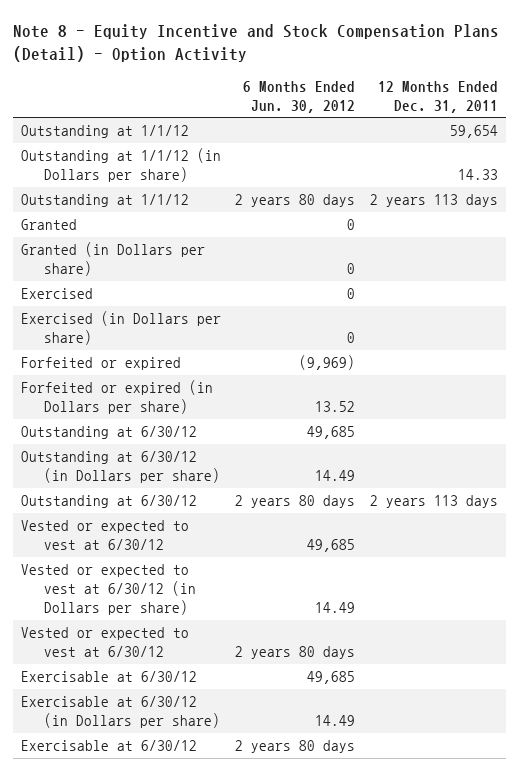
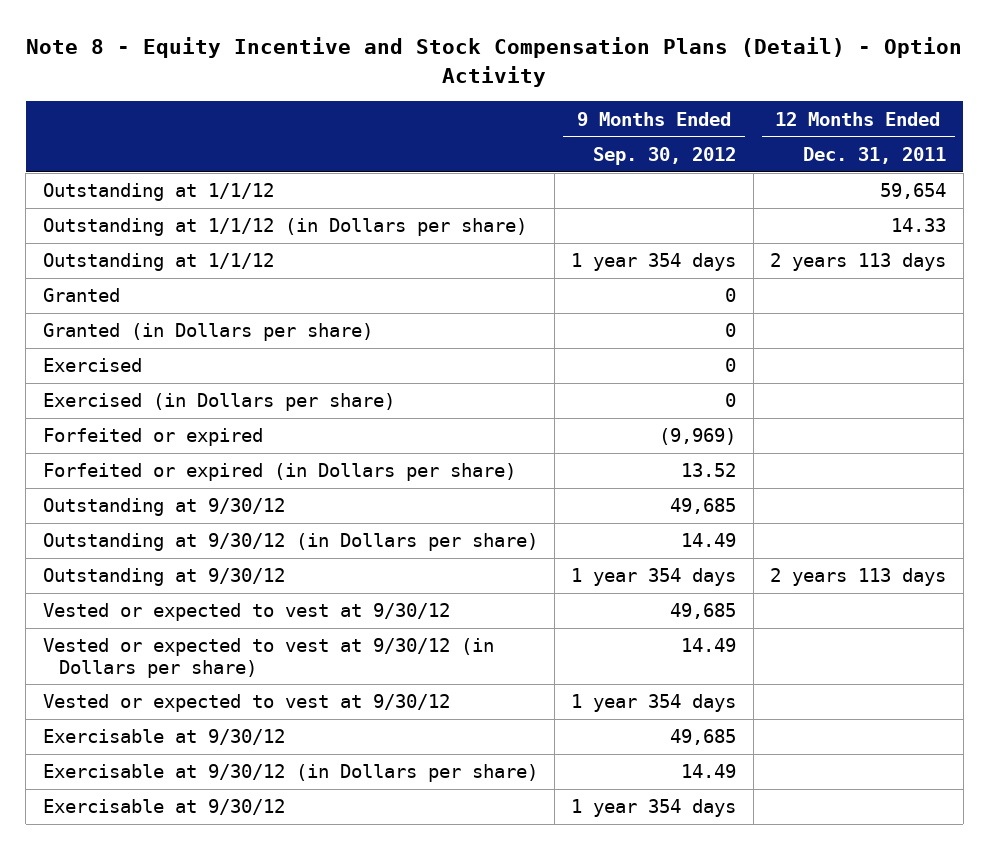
- | 6 Months Ended Jun. 30, 2012 | 12 Months Ended Dec. 31, 2011
+ | 9 Months Ended Sep. 30, 2012 | 12 Months Ended Dec. 31, 2011
- Outstanding at 6/30/12 | 49,685 |
- Outstanding at 6/30/12 (in Dollars per share) | 14.49 |
- Outstanding at 6/30/12 | 2 years 80 days | 2 years 113 days
- Vested or expected to vest at 6/30/12 | 49,685 |
- Vested or expected to vest at 6/30/12 (in Dollars per share) | 14.49 |
- Vested or expected to vest at 6/30/12 | 2 years 80 days |
- Exercisable at 6/30/12 | 49,685 |
- Exercisable at 6/30/12 (in Dollars per share) | 14.49 |
- Exercisable at 6/30/12 | 2 years 80 days |
+ Outstanding at 9/30/12 | 49,685 |
+ Outstanding at 9/30/12 (in Dollars per share) | 14.49 |
+ Outstanding at 9/30/12 | 1 year 354 days | 2 years 113 days
+ Vested or expected to vest at 9/30/12 | 49,685 |
+ Vested or expected to vest at 9/30/12 (in Dollars per share) | 14.49 |
+ Vested or expected to vest at 9/30/12 | 1 year 354 days |
+ Exercisable at 9/30/12 | 49,685 |
+ Exercisable at 9/30/12 (in Dollars per share) | 14.49 |
+ Exercisable at 9/30/12 | 1 year 354 days |

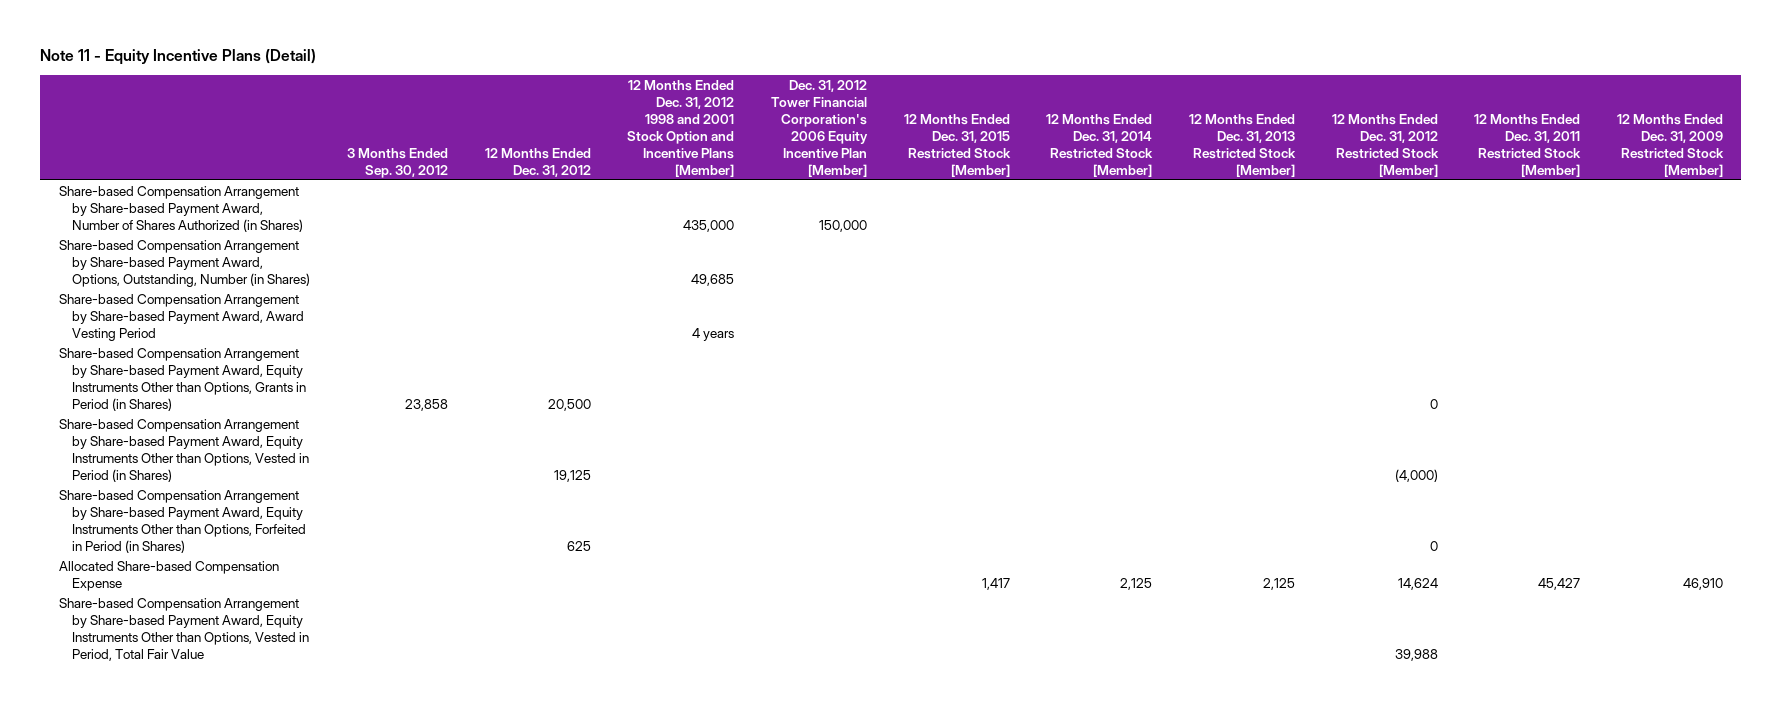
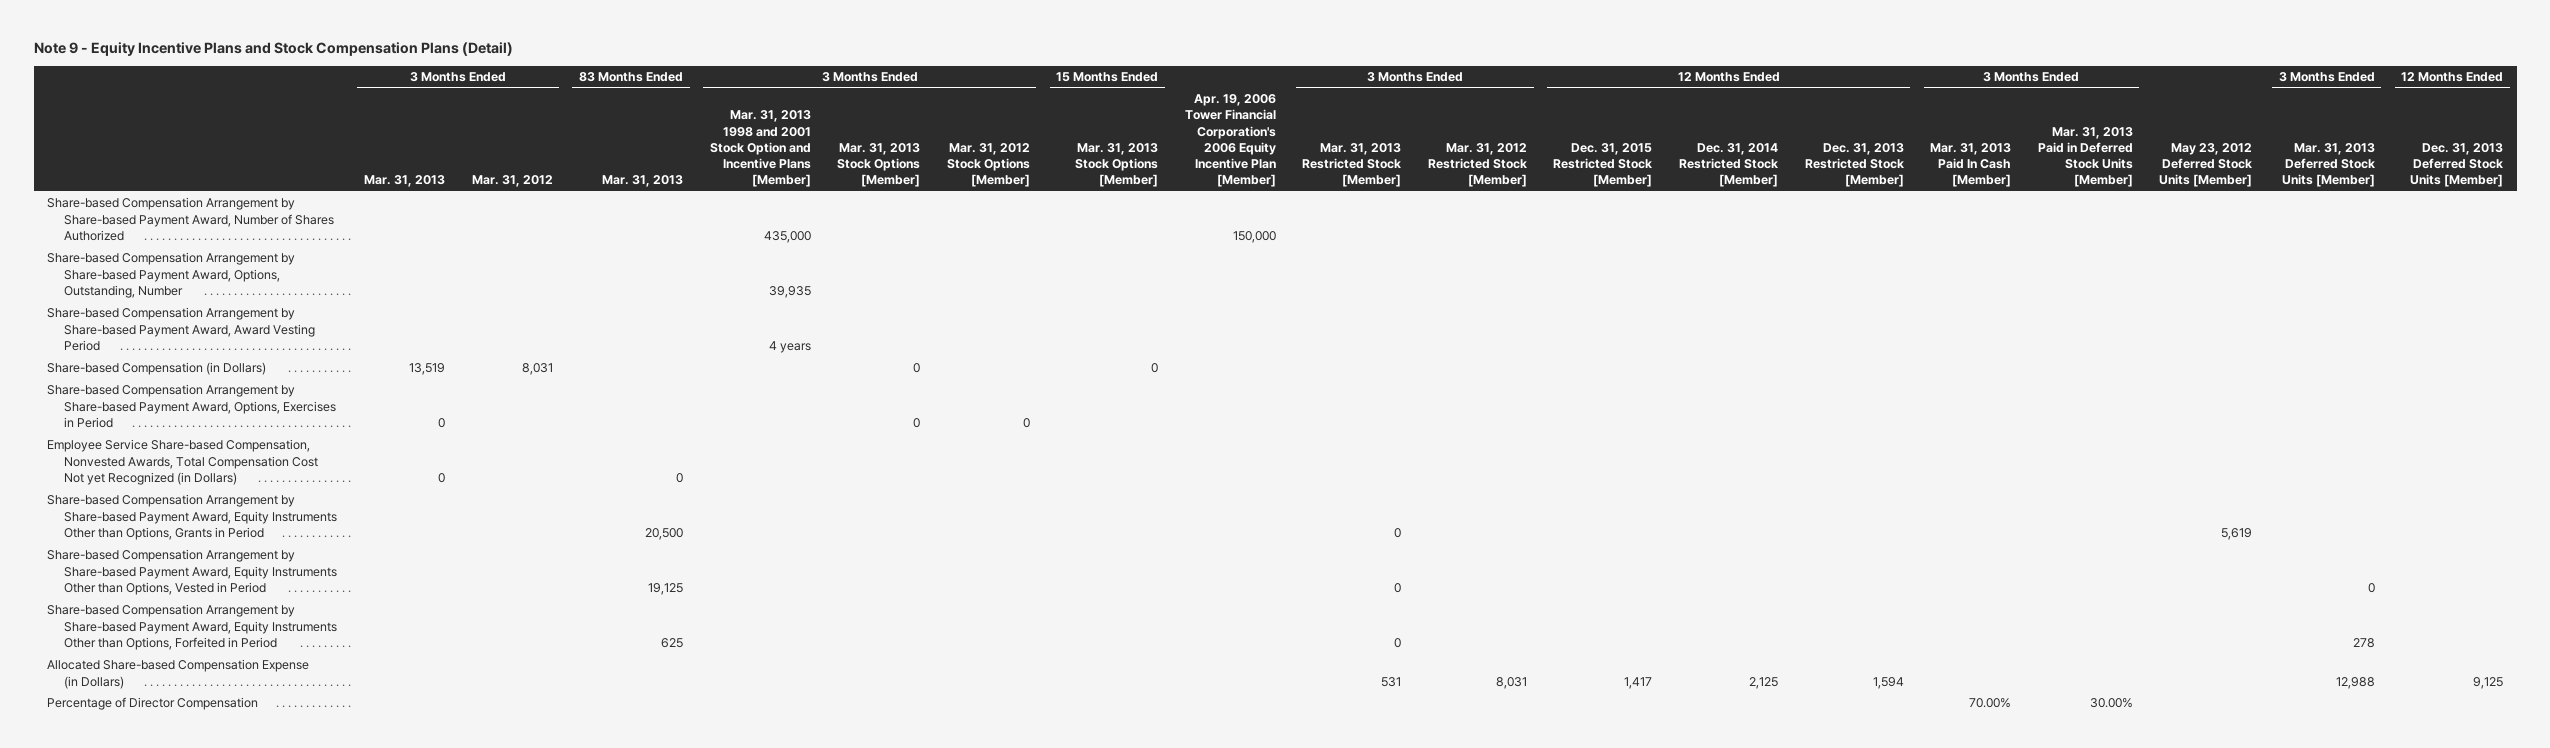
- Note 11 - Equity Incentive Plans (Detail)
+ Note 9 - Equity Incentive Plans and Stock Compensation Plans (Detail)
- | 3 Months Ended Sep. 30, 2012 | 12 Months Ended Dec. 31, 2012 | 12 Months Ended Dec. 31, 2012 1998 and 2001 Stock Option and Incentive Plans [Member] | Dec. 31, 2012 Tower Financial Corporation's 2006 Equity Incentive Plan [Member] | 12 Months Ended Dec. 31, 2015 Restricted Stock [Member] | 12 Months Ended Dec. 31, 2014 Restricted Stock [Member] | 12 Months Ended Dec. 31, 2013 Restricted Stock [Member] | 12 Months Ended Dec. 31, 2012 Restricted Stock [Member] | 12 Months Ended Dec. 31, 2011 Restricted Stock [Member] | 12 Months Ended Dec. 31, 2009 Restricted Stock [Member]
+ | 3 Months Ended Mar. 31, 2013 | 3 Months Ended Mar. 31, 2012 | 83 Months Ended Mar. 31, 2013 | 3 Months Ended Mar. 31, 2013 1998 and 2001 Stock Option and Incentive Plans [Member] | 3 Months Ended Mar. 31, 2013 Stock Options [Member] | 3 Months Ended Mar. 31, 2012 Stock Options [Member] | 15 Months Ended Mar. 31, 2013 Stock Options [Member] | Apr. 19, 2006 Tower Financial Corporation's 2006 Equity Incentive Plan [Member] | 3 Months Ended Mar. 31, 2013 Restricted Stock [Member] | 3 Months Ended Mar. 31, 2012 Restricted Stock [Member] | 12 Months Ended Dec. 31, 2015 Restricted Stock [Member] | 12 Months Ended Dec. 31, 2014 Restricted Stock [Member] | 12 Months Ended Dec. 31, 2013 Restricted Stock [Member] | 3 Months Ended Mar. 31, 2013 Paid In Cash [Member] | 3 Months Ended Mar. 31, 2013 Paid in Deferred Stock Units [Member] | May 23, 2012 Deferred Stock Units [Member] | 3 Months Ended Mar. 31, 2013 Deferred Stock Units [Member] | 12 Months Ended Dec. 31, 2013 Deferred Stock Units [Member]
- Share-based Compensation Arrangement by Share-based Payment Award, Number of Shares Authorized (in Shares) | | | 435,000 | 150,000 | | | | | |
- Share-based Compensation Arrangement by Share-based Payment Award, Options, Outstanding, Number (in Shares) | | | 49,685 | | | | | | |
+ Share-based Compensation Arrangement by Share-based Payment Award, Number of Shares Authorized | | | | 435,000 | | | | 150,000 | | | | | | | | | |
+ Share-based Compensation Arrangement by Share-based Payment Award, Options, Outstanding, Number | | | | 39,935 | | | | | | | | | | | | | |
- Share-based Compensation Arrangement by Share-based Payment Award, Equity Instruments Other than Options, Grants in Period (in Shares) | 23,858 | 20,500 | | | | | | 0 | |
- Share-based Compensation Arrangement by Share-based Payment Award, Equity Instruments Other than Options, Vested in Period (in Shares) | | 19,125 | | | | | | (4,000) | |
- Share-based Compensation Arrangement by Share-based Payment Award, Equity Instruments Other than Options, Forfeited in Period (in Shares) | | 625 | | | | | | 0 | |
- Allocated Share-based Compensation Expense | | | | | 1,417 | 2,125 | 2,125 | 14,624 | 45,427 | 46,910
- Share-based Compensation Arrangement by Share-based Payment Award, Equity Instruments Other than Options, Vested in Period, Total Fair Value | | | | | | | | 39,988 | |
+ Share-based Compensation (in Dollars) | 13,519 | 8,031 | | | 0 | | 0 | | | | | | | | | | |
+ Share-based Compensation Arrangement by Share-based Payment Award, Options, Exercises in Period | 0 | | | | 0 | 0 | | | | | | | | | | | |
+ Employee Service Share-based Compensation, Nonvested Awards, Total Compensation Cost Not yet Recognized (in Dollars) | 0 | | 0 | | | | | | | | | | | | | | |
+ Share-based Compensation Arrangement by Share-based Payment Award, Equity Instruments Other than Options, Grants in Period | | | 20,500 | | | | | | 0 | | | | | | | 5,619 | |
+ Share-based Compensation Arrangement by Share-based Payment Award, Equity Instruments Other than Options, Vested in Period | | | 19,125 | | | | | | 0 | | | | | | | | 0 |
+ Share-based Compensation Arrangement by Share-based Payment Award, Equity Instruments Other than Options, Forfeited in Period | | | 625 | | | | | | 0 | | | | | | | | 278 |
+ Allocated Share-based Compensation Expense (in Dollars) | | | | | | | | | 531 | 8,031 | 1,417 | 2,125 | 1,594 | | | | 12,988 | 9,125
+ Percentage of Director Compensation | | | | | | | | | | | | | | 70.00% | 30.00% | | |

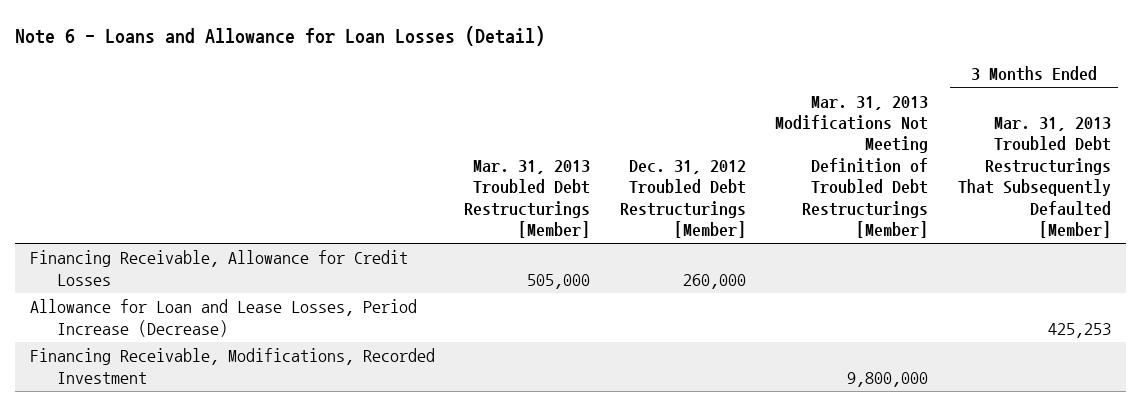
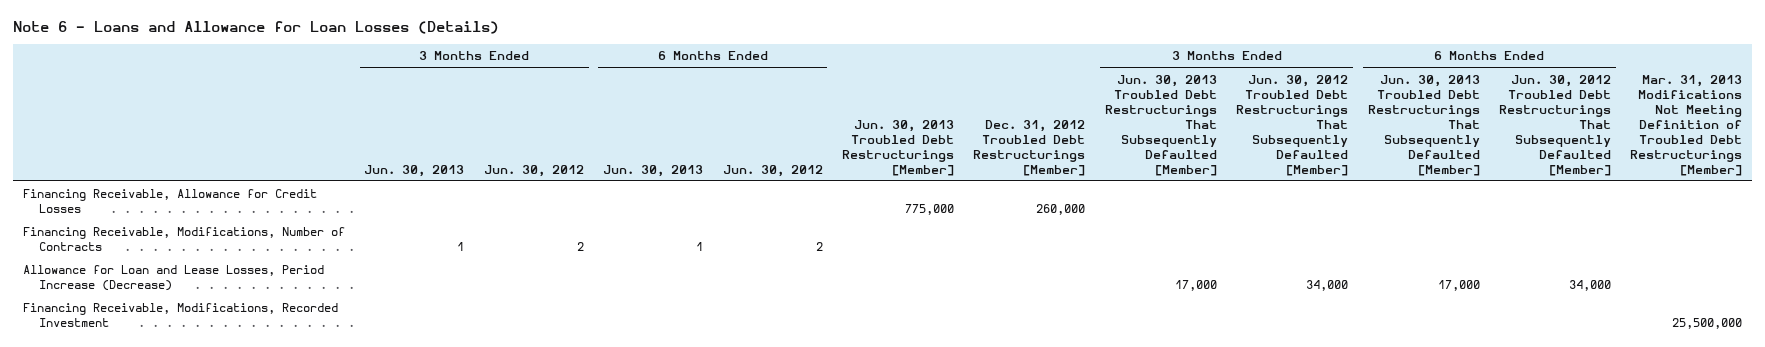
- Note 6 - Loans and Allowance for Loan Losses (Detail)
+ Note 6 - Loans and Allowance for Loan Losses (Details)
- | Mar. 31, 2013 Troubled Debt Restructurings [Member] | Dec. 31, 2012 Troubled Debt Restructurings [Member] | Mar. 31, 2013 Modifications Not Meeting Definition of Troubled Debt Restructurings [Member] | 3 Months Ended Mar. 31, 2013 Troubled Debt Restructurings That Subsequently Defaulted [Member]
+ | 3 Months Ended Jun. 30, 2013 | 3 Months Ended Jun. 30, 2012 | 6 Months Ended Jun. 30, 2013 | 6 Months Ended Jun. 30, 2012 | Jun. 30, 2013 Troubled Debt Restructurings [Member] | Dec. 31, 2012 Troubled Debt Restructurings [Member] | 3 Months Ended Jun. 30, 2013 Troubled Debt Restructurings That Subsequently Defaulted [Member] | 3 Months Ended Jun. 30, 2012 Troubled Debt Restructurings That Subsequently Defaulted [Member] | 6 Months Ended Jun. 30, 2013 Troubled Debt Restructurings That Subsequently Defaulted [Member] | 6 Months Ended Jun. 30, 2012 Troubled Debt Restructurings That Subsequently Defaulted [Member] | Mar. 31, 2013 Modifications Not Meeting Definition of Troubled Debt Restructurings [Member]
+ Financing Receivable, Modifications, Number of Contracts | 1 | 2 | 1 | 2 | | | | | | |
- Financing Receivable, Modifications, Recorded Investment | | | 9,800,000 |
+ Financing Receivable, Modifications, Recorded Investment | | | | | | | | | | | 25,500,000

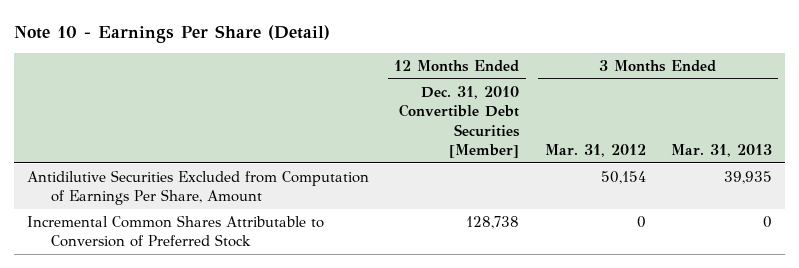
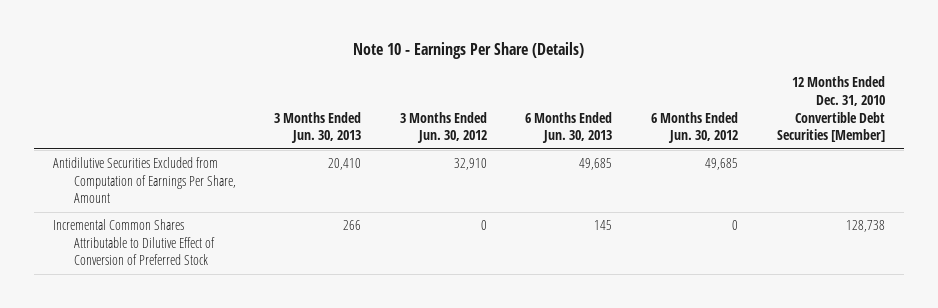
- Note 10 - Earnings Per Share (Detail)
+ Note 10 - Earnings Per Share (Details)
- | 12 Months Ended Dec. 31, 2010 Convertible Debt Securities [Member] | 3 Months Ended Mar. 31, 2012 | 3 Months Ended Mar. 31, 2013
+ | 3 Months Ended Jun. 30, 2013 | 3 Months Ended Jun. 30, 2012 | 6 Months Ended Jun. 30, 2013 | 6 Months Ended Jun. 30, 2012 | 12 Months Ended Dec. 31, 2010 Convertible Debt Securities [Member]
- Incremental Common Shares Attributable to Conversion of Preferred Stock | 128,738 | 0 | 0
+ Incremental Common Shares Attributable to Dilutive Effect of Conversion of Preferred Stock | 266 | 0 | 145 | 0 | 128,738

